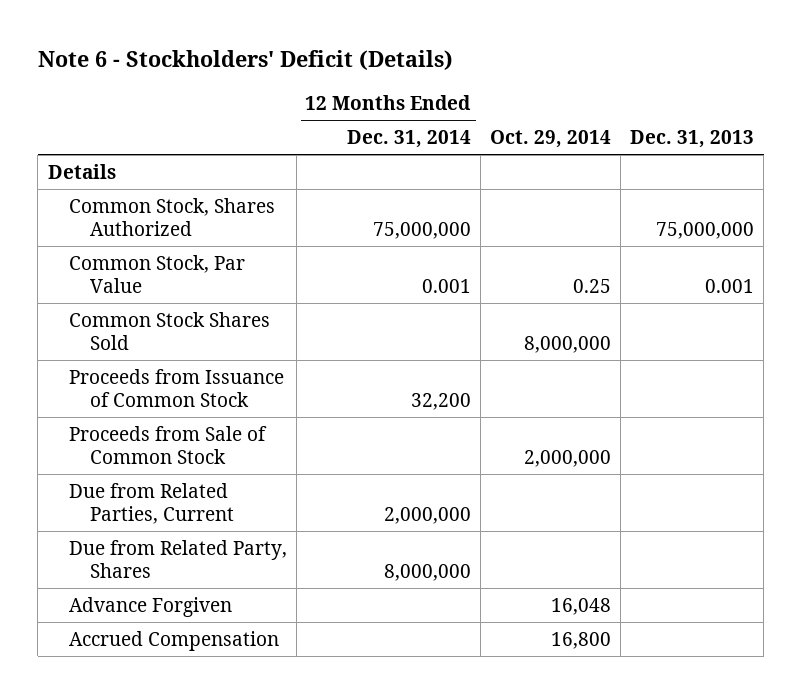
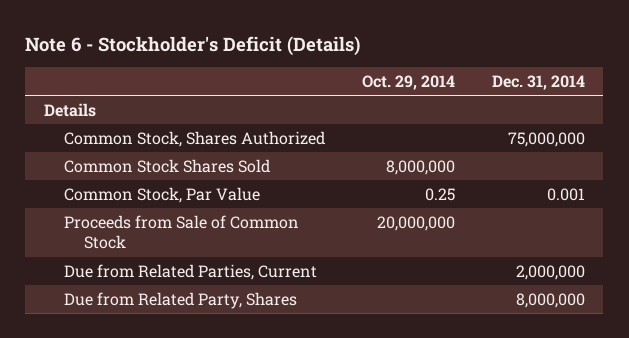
- Note 6 - Stockholders' Deficit (Details)
+ Note 6 - Stockholder's Deficit (Details)
- | 12 Months Ended Dec. 31, 2014 | Oct. 29, 2014 | Dec. 31, 2013
+ | Oct. 29, 2014 | Dec. 31, 2014
- Proceeds from Issuance of Common Stock | 32,200 | |
- Proceeds from Sale of Common Stock | | 2,000,000 |
moved down: Common Stock, Par Value | 0.25 | 0.001
+ Proceeds from Sale of Common Stock | 20,000,000 |
- Advance Forgiven | | 16,048 |
- Accrued Compensation | | 16,800 |

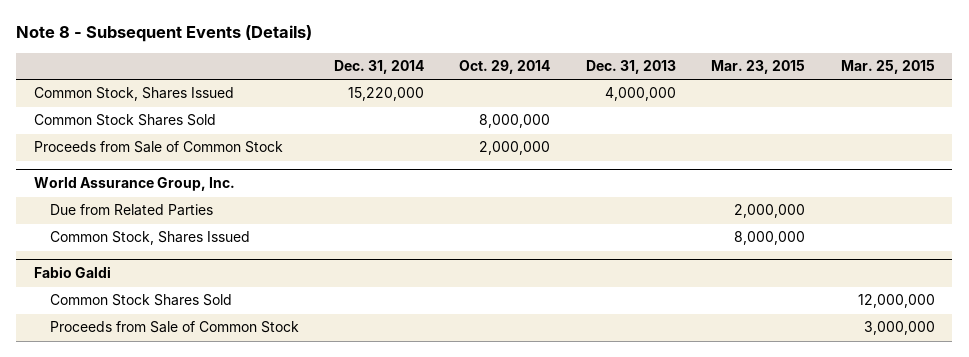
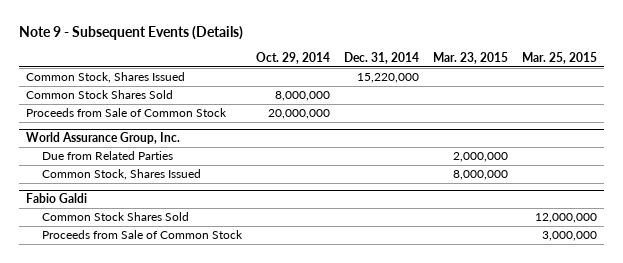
- Note 8 - Subsequent Events (Details)
+ Note 9 - Subsequent Events (Details)
- | Dec. 31, 2014 | Oct. 29, 2014 | Dec. 31, 2013 | Mar. 23, 2015 | Mar. 25, 2015
+ | Oct. 29, 2014 | Dec. 31, 2014 | Mar. 23, 2015 | Mar. 25, 2015
- Proceeds from Sale of Common Stock | | 2,000,000 | | |
+ Proceeds from Sale of Common Stock | 20,000,000 | | |

